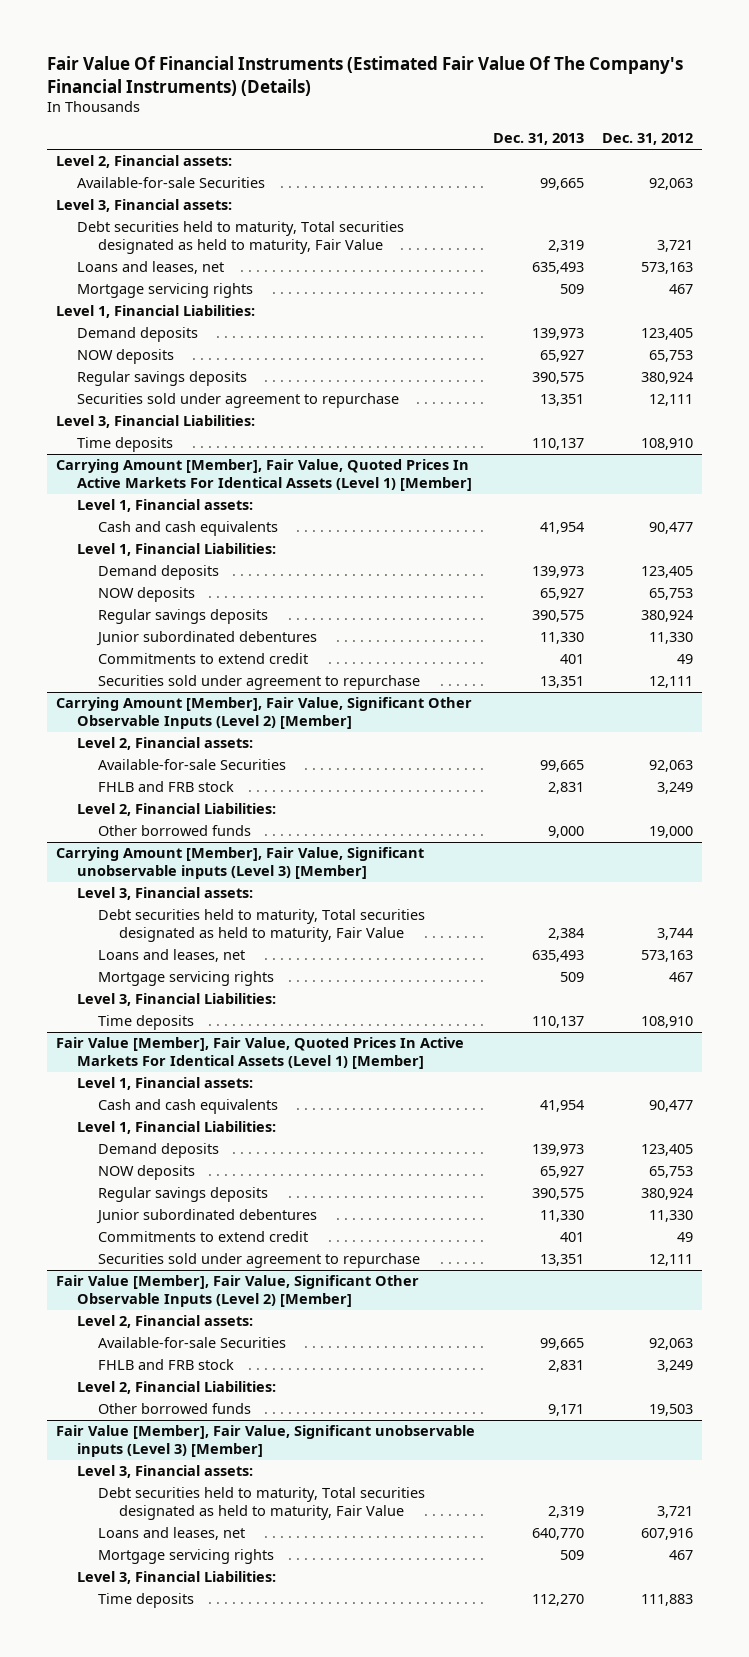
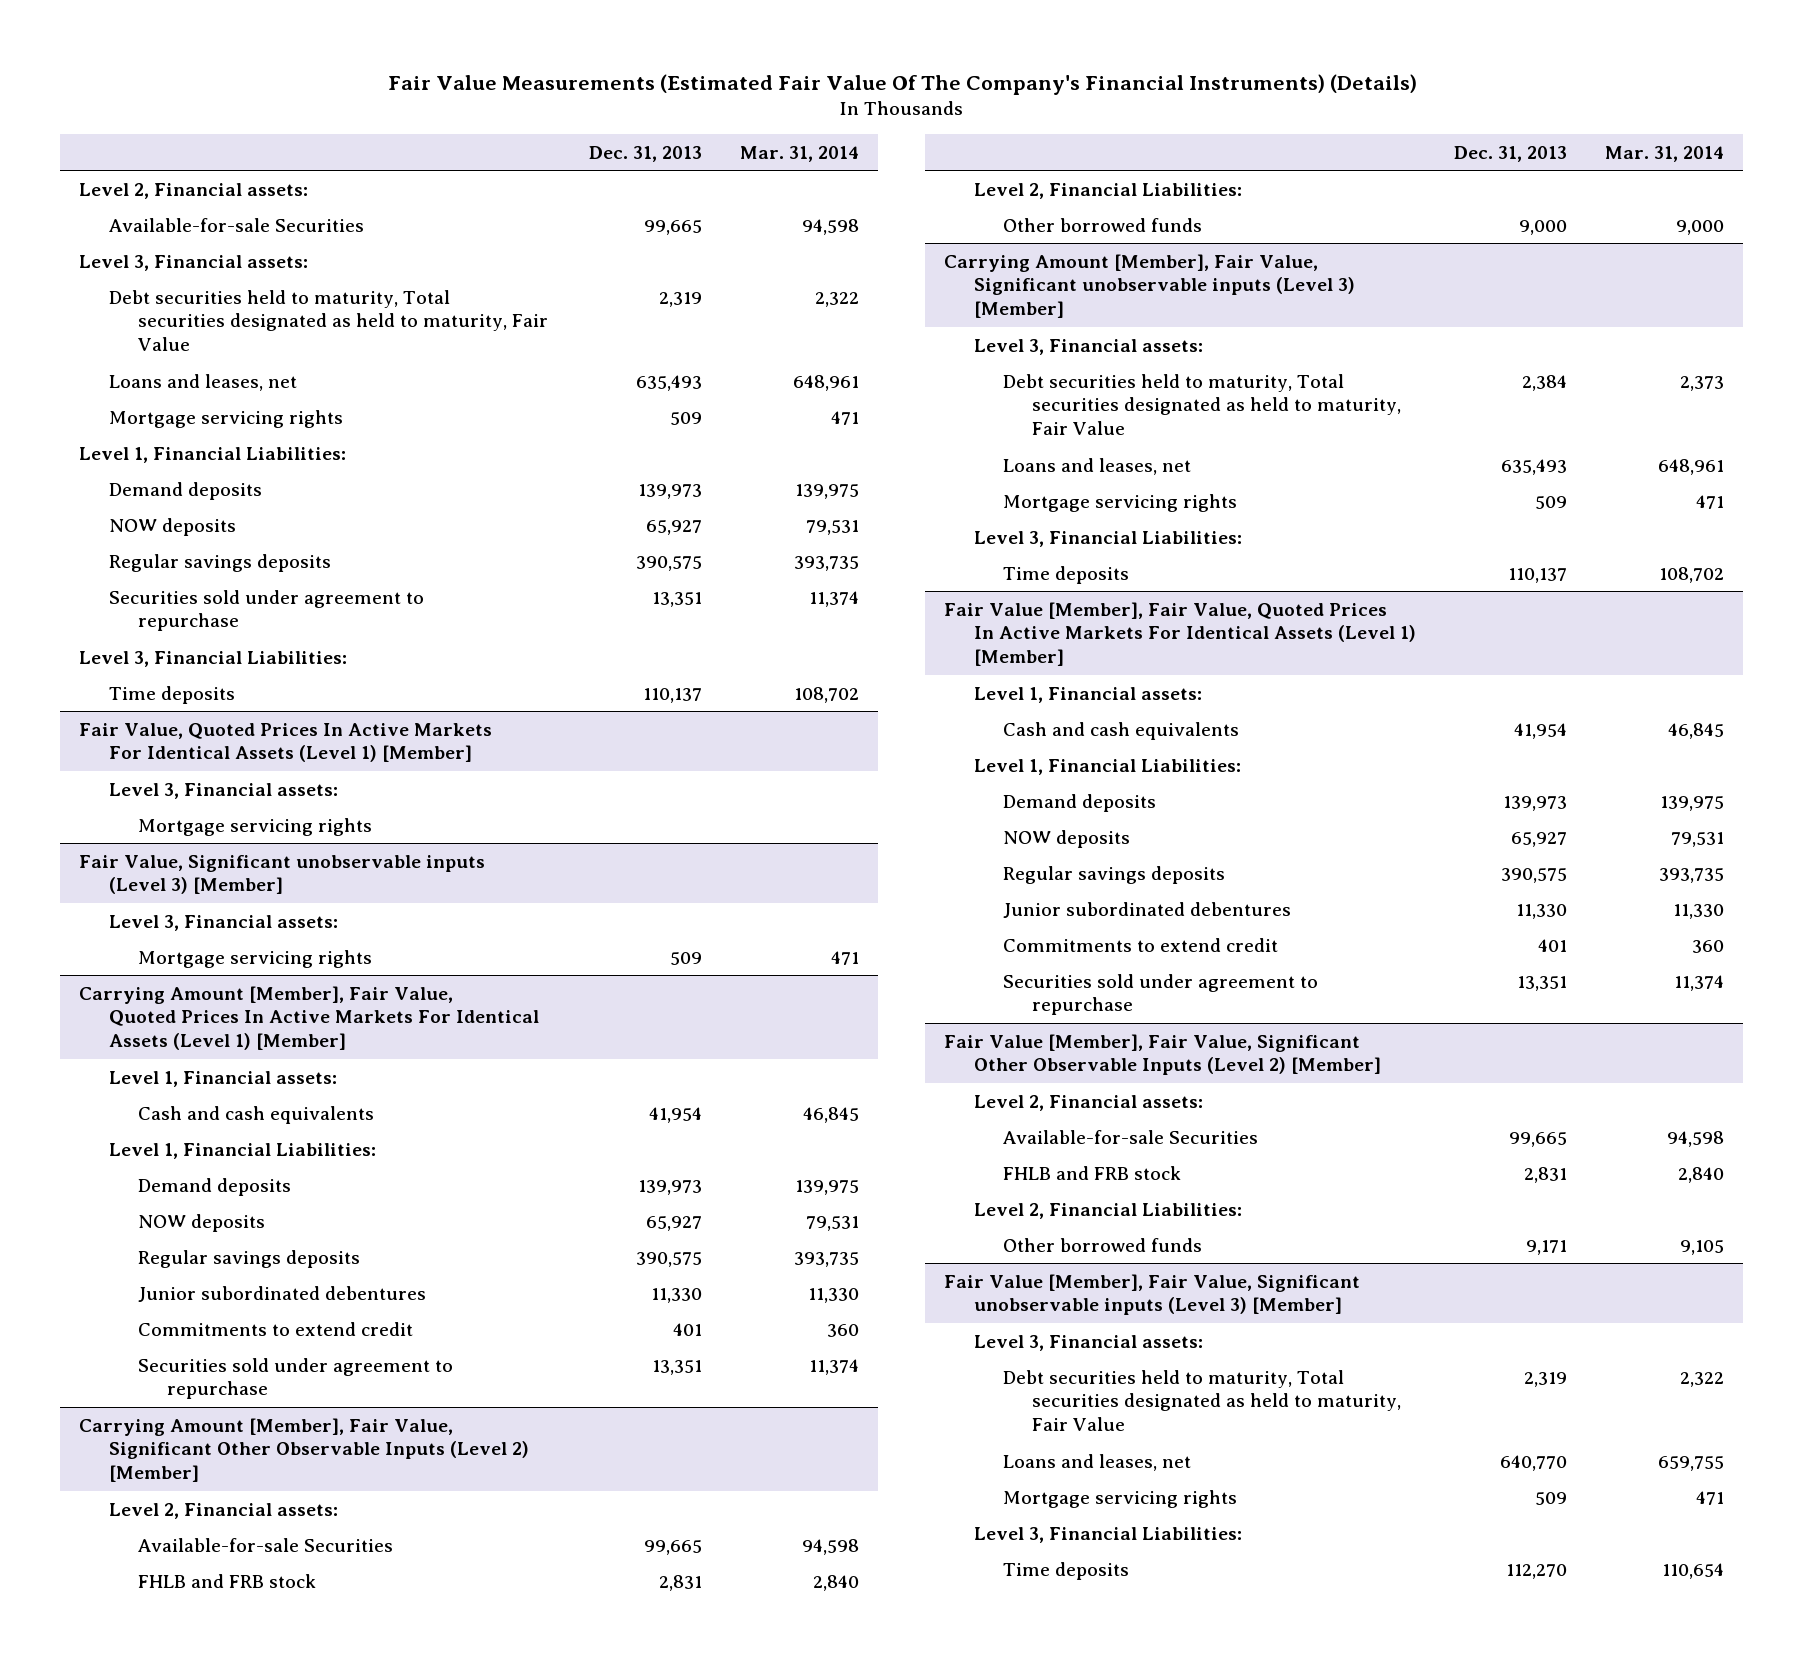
- Fair Value Of Financial Instruments (Estimated Fair Value Of The Company's Financial Instruments) (Details)
+ Fair Value Measurements (Estimated Fair Value Of The Company's Financial Instruments) (Details)
- | Dec. 31, 2013 | Dec. 31, 2012
+ | Dec. 31, 2013 | Mar. 31, 2014
+ Fair Value, Quoted Prices In Active Markets For Identical Assets (Level 1) [Member]
+ Level 3, Financial assets:
+ Mortgage servicing rights
+ Fair Value, Significant unobservable inputs (Level 3) [Member]
+ Level 3, Financial assets:
+ Mortgage servicing rights | 509 | 471

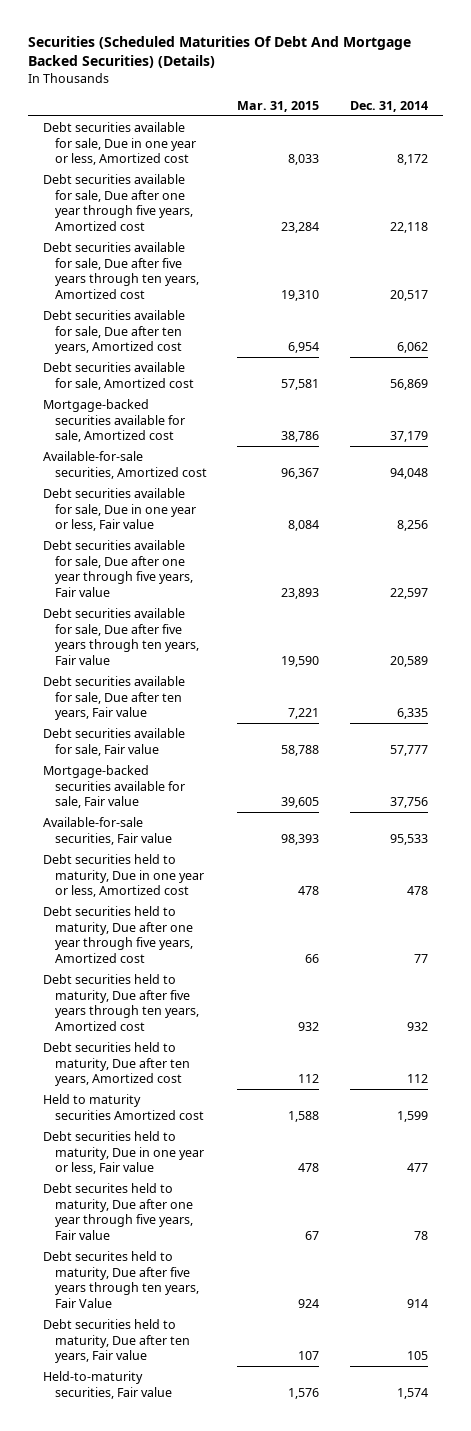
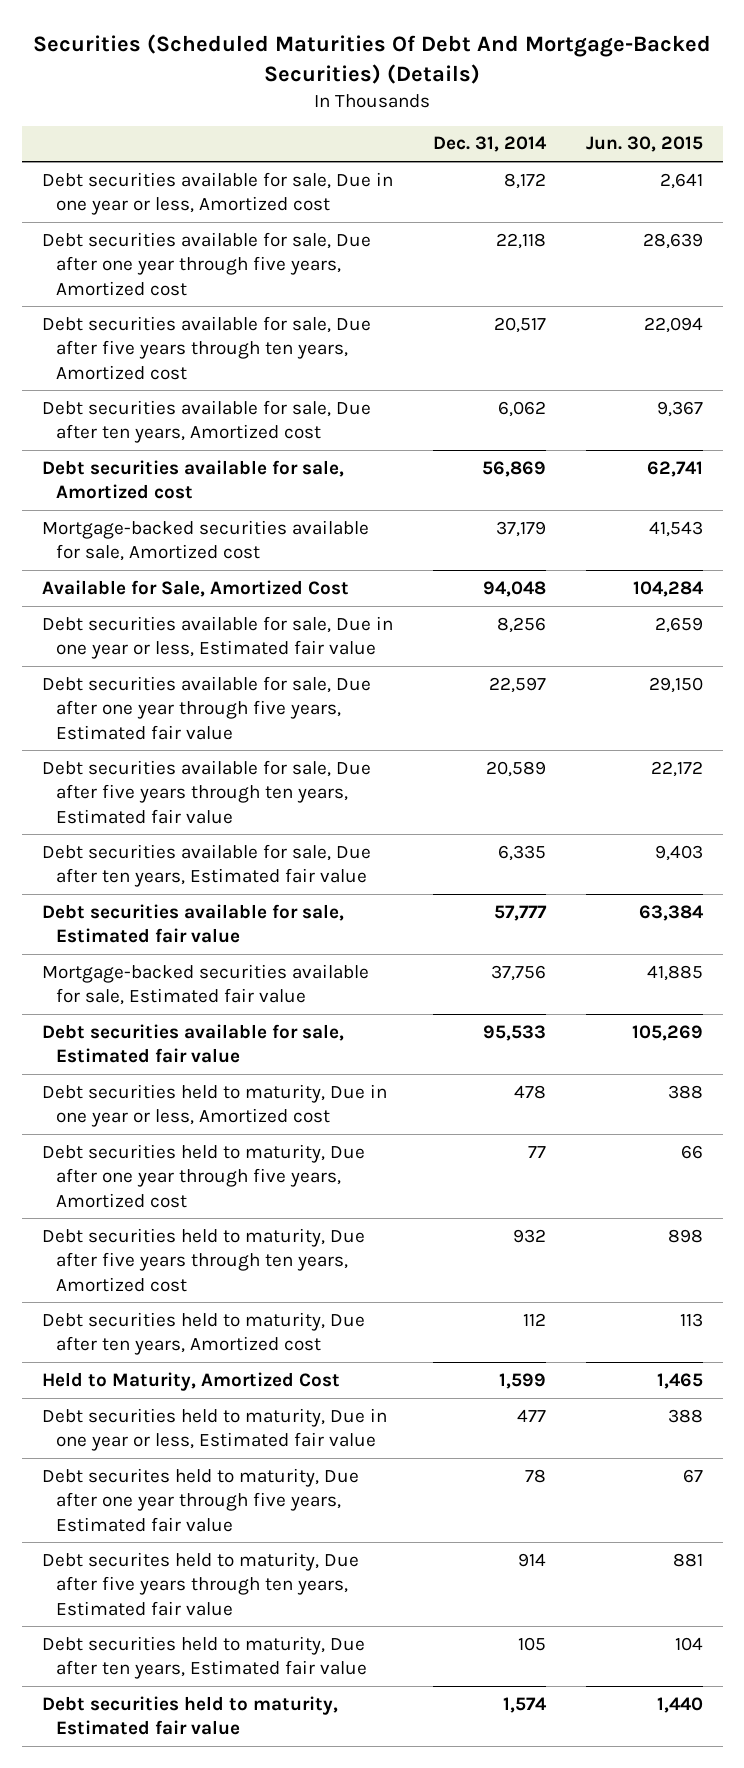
- Securities (Scheduled Maturities Of Debt And Mortgage Backed Securities) (Details)
+ Securities (Scheduled Maturities Of Debt And Mortgage-Backed Securities) (Details)
- | Mar. 31, 2015 | Dec. 31, 2014
+ | Dec. 31, 2014 | Jun. 30, 2015
- Available-for-sale securities, Amortized cost | 96,367 | 94,048
- Debt securities available for sale, Due in one year or less, Fair value | 8,084 | 8,256
- Debt securities available for sale, Due after one year through five years, Fair value | 23,893 | 22,597
- Debt securities available for sale, Due after five years through ten years, Fair value | 19,590 | 20,589
- Debt securities available for sale, Due after ten years, Fair value | 7,221 | 6,335
- Debt securities available for sale, Fair value | 58,788 | 57,777
- Mortgage-backed securities available for sale, Fair value | 39,605 | 37,756
- Available-for-sale securities, Fair value | 98,393 | 95,533
+ Available for Sale, Amortized Cost | 94,048 | 104,284
+ Debt securities available for sale, Due in one year or less, Estimated fair value | 8,256 | 2,659
+ Debt securities available for sale, Due after one year through five years, Estimated fair value | 22,597 | 29,150
+ Debt securities available for sale, Due after five years through ten years, Estimated fair value | 20,589 | 22,172
+ Debt securities available for sale, Due after ten years, Estimated fair value | 6,335 | 9,403
+ Debt securities available for sale, Estimated fair value | 57,777 | 63,384
+ Mortgage-backed securities available for sale, Estimated fair value | 37,756 | 41,885
+ Debt securities available for sale, Estimated fair value | 95,533 | 105,269
- Held to maturity securities Amortized cost | 1,588 | 1,599
- Debt securities held to maturity, Due in one year or less, Fair value | 478 | 477
- Debt securites held to maturity, Due after one year through five years, Fair value | 67 | 78
- Debt securites held to maturity, Due after five years through ten years, Fair Value | 924 | 914
- Debt securities held to maturity, Due after ten years, Fair value | 107 | 105
- Held-to-maturity securities, Fair value | 1,576 | 1,574
+ Held to Maturity, Amortized Cost | 1,599 | 1,465
+ Debt securities held to maturity, Due in one year or less, Estimated fair value | 477 | 388
+ Debt securites held to maturity, Due after one year through five years, Estimated fair value | 78 | 67
+ Debt securites held to maturity, Due after five years through ten years, Estimated fair value | 914 | 881
+ Debt securities held to maturity, Due after ten years, Estimated fair value | 105 | 104
+ Debt securities held to maturity, Estimated fair value | 1,574 | 1,440

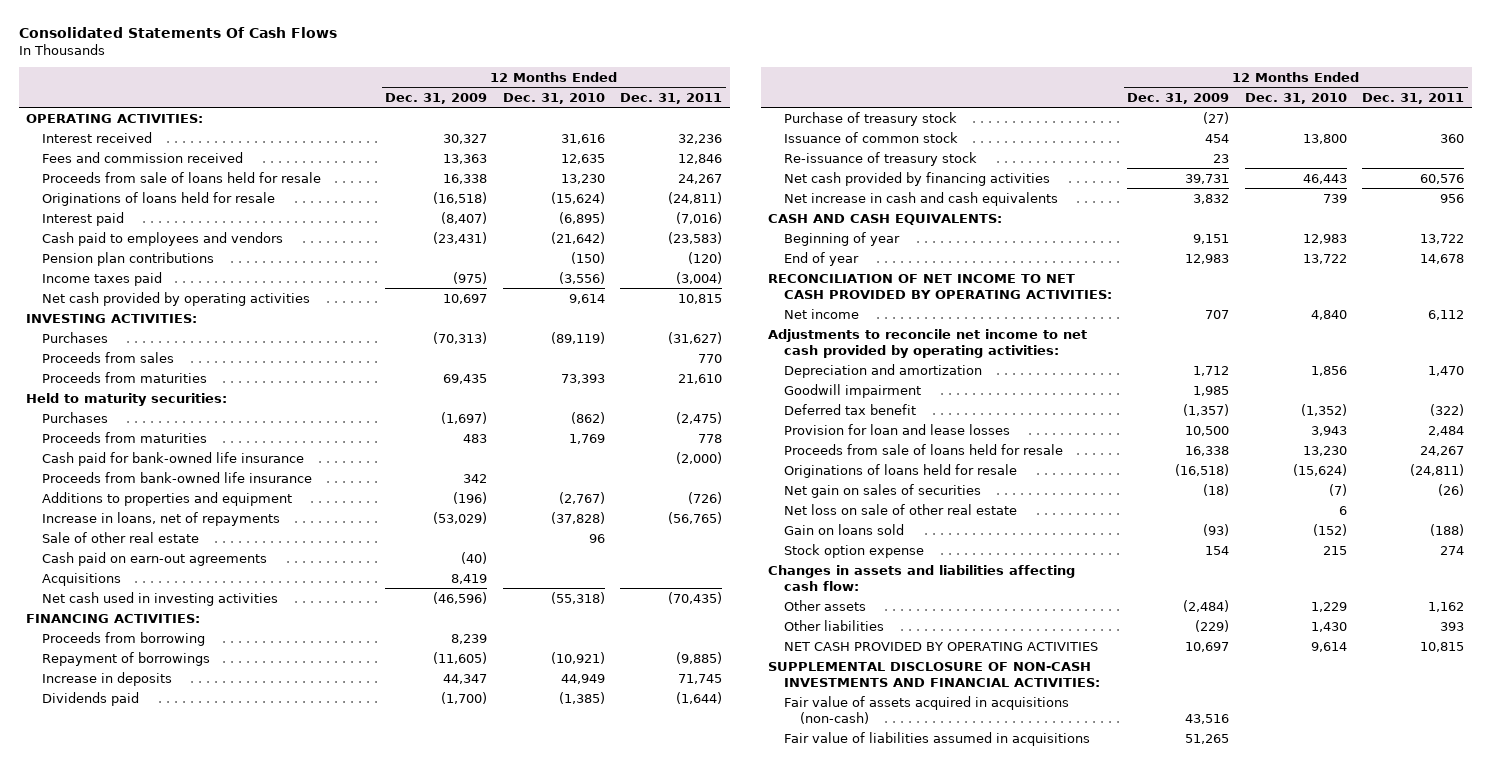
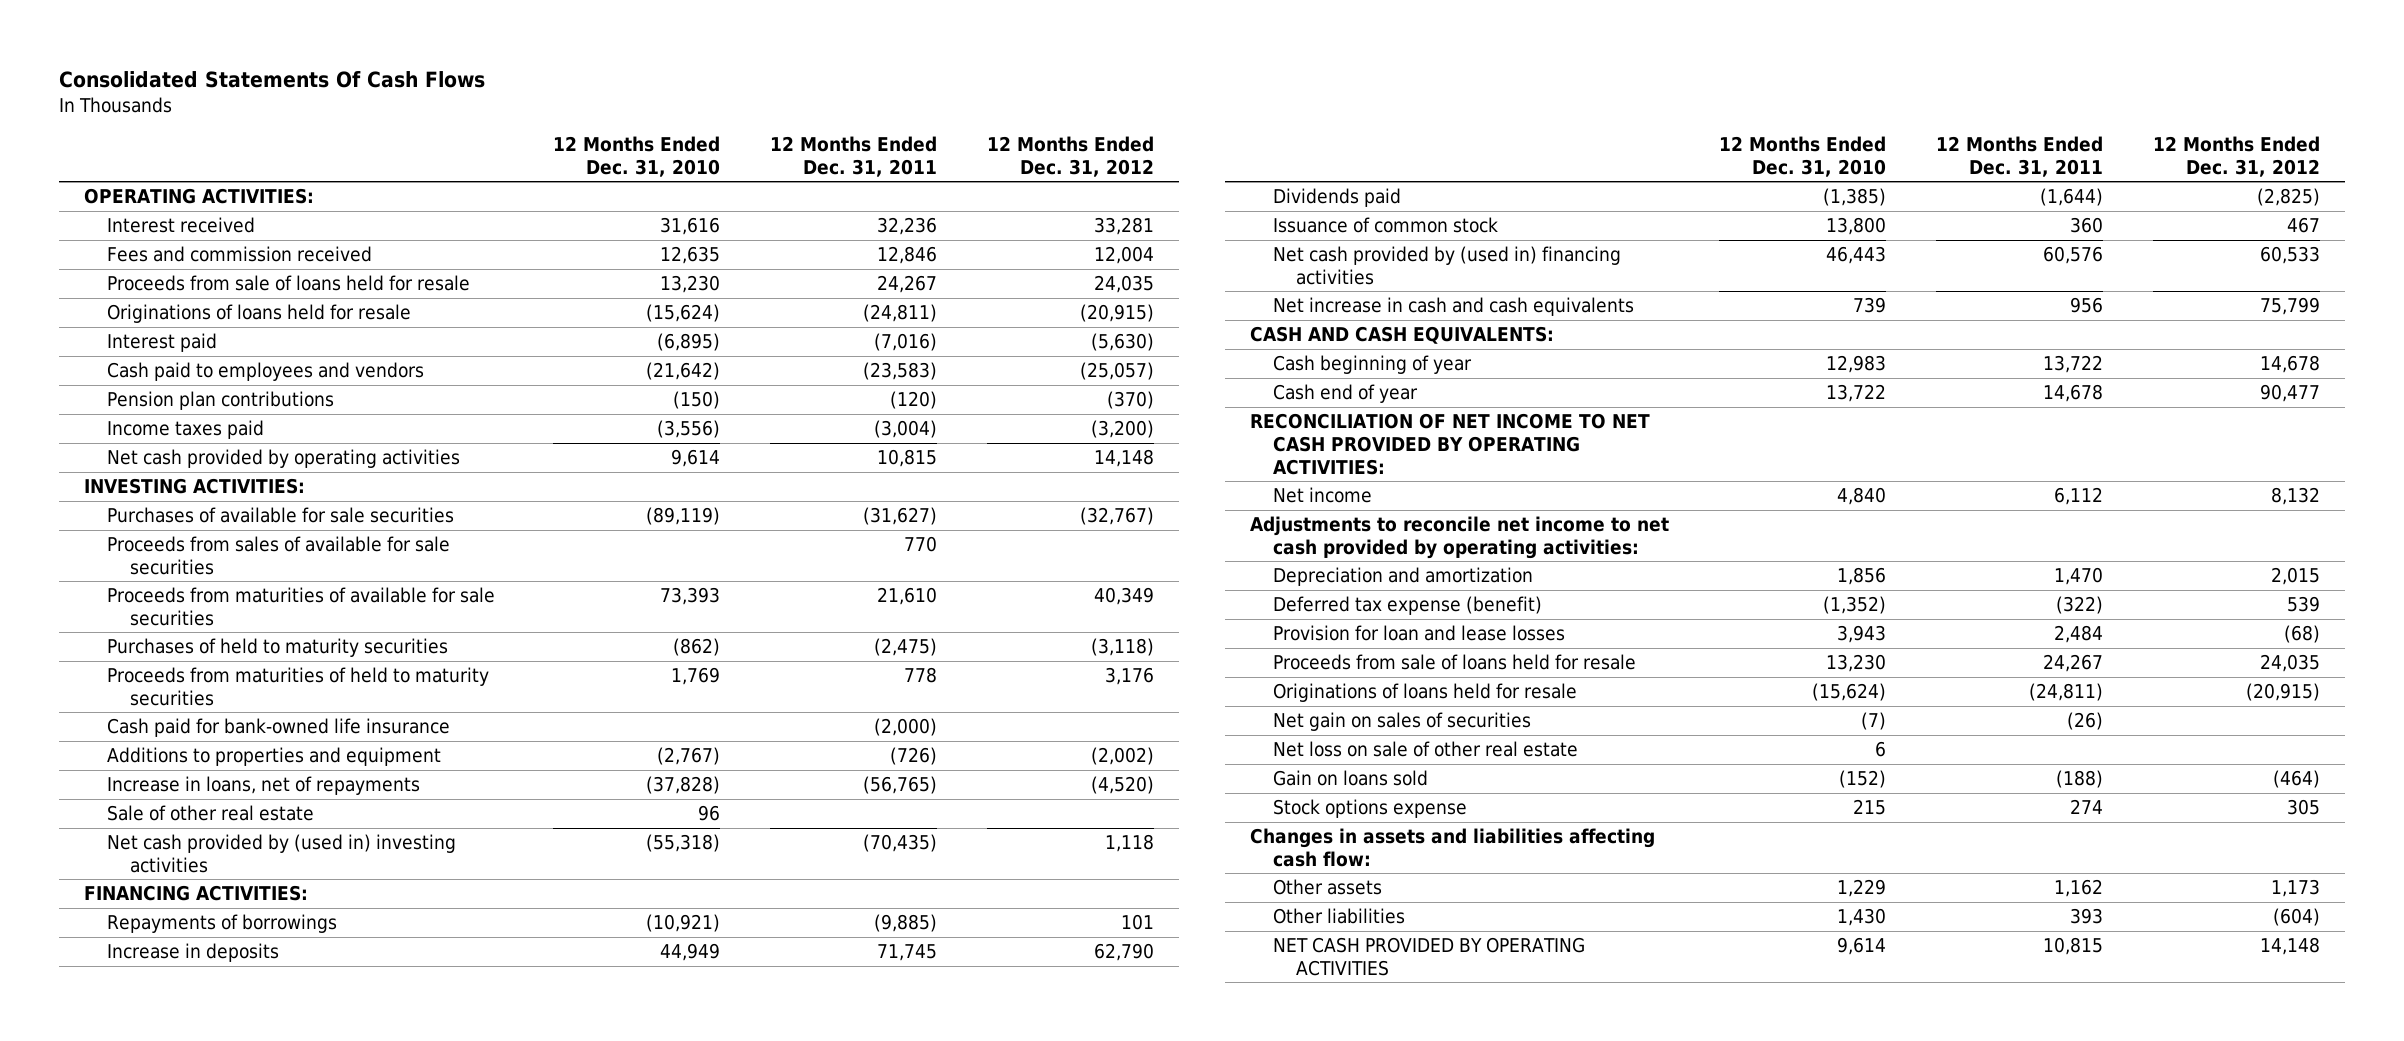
- | 12 Months Ended Dec. 31, 2009 | 12 Months Ended Dec. 31, 2010 | 12 Months Ended Dec. 31, 2011
+ | 12 Months Ended Dec. 31, 2010 | 12 Months Ended Dec. 31, 2011 | 12 Months Ended Dec. 31, 2012
- Purchases | (70,313) | (89,119) | (31,627)
- Proceeds from sales | | | 770
- Proceeds from maturities | 69,435 | 73,393 | 21,610
- Held to maturity securities:
- Purchases | (1,697) | (862) | (2,475)
- Proceeds from maturities | 483 | 1,769 | 778
+ Purchases of available for sale securities | (89,119) | (31,627) | (32,767)
+ Proceeds from sales of available for sale securities | | 770 |
+ Proceeds from maturities of available for sale securities | 73,393 | 21,610 | 40,349
+ Purchases of held to maturity securities | (862) | (2,475) | (3,118)
+ Proceeds from maturities of held to maturity securities | 1,769 | 778 | 3,176
- Proceeds from bank-owned life insurance | 342 | |
- Cash paid on earn-out agreements | (40) | |
- Acquisitions | 8,419 | |
- Net cash used in investing activities | (46,596) | (55,318) | (70,435)
+ Net cash provided by (used in) investing activities | (55,318) | (70,435) | 1,118
- Proceeds from borrowing | 8,239 | |
- Repayment of borrowings | (11,605) | (10,921) | (9,885)
+ Repayments of borrowings | (10,921) | (9,885) | 101
- Purchase of treasury stock | (27) | |
- Re-issuance of treasury stock | 23 | |
- Net cash provided by financing activities | 39,731 | 46,443 | 60,576
+ Net cash provided by (used in) financing activities | 46,443 | 60,576 | 60,533
- Beginning of year | 9,151 | 12,983 | 13,722
- End of year | 12,983 | 13,722 | 14,678
+ Cash beginning of year | 12,983 | 13,722 | 14,678
+ Cash end of year | 13,722 | 14,678 | 90,477
- Goodwill impairment | 1,985 | |
- Deferred tax benefit | (1,357) | (1,352) | (322)
+ Deferred tax expense (benefit) | (1,352) | (322) | 539
- Stock option expense | 154 | 215 | 274
+ Stock options expense | 215 | 274 | 305
- SUPPLEMENTAL DISCLOSURE OF NON-CASH INVESTMENTS AND FINANCIAL ACTIVITIES:
- Fair value of assets acquired in acquisitions (non-cash) | 43,516 | |
- Fair value of liabilities assumed in acquisitions | 51,265 | |

